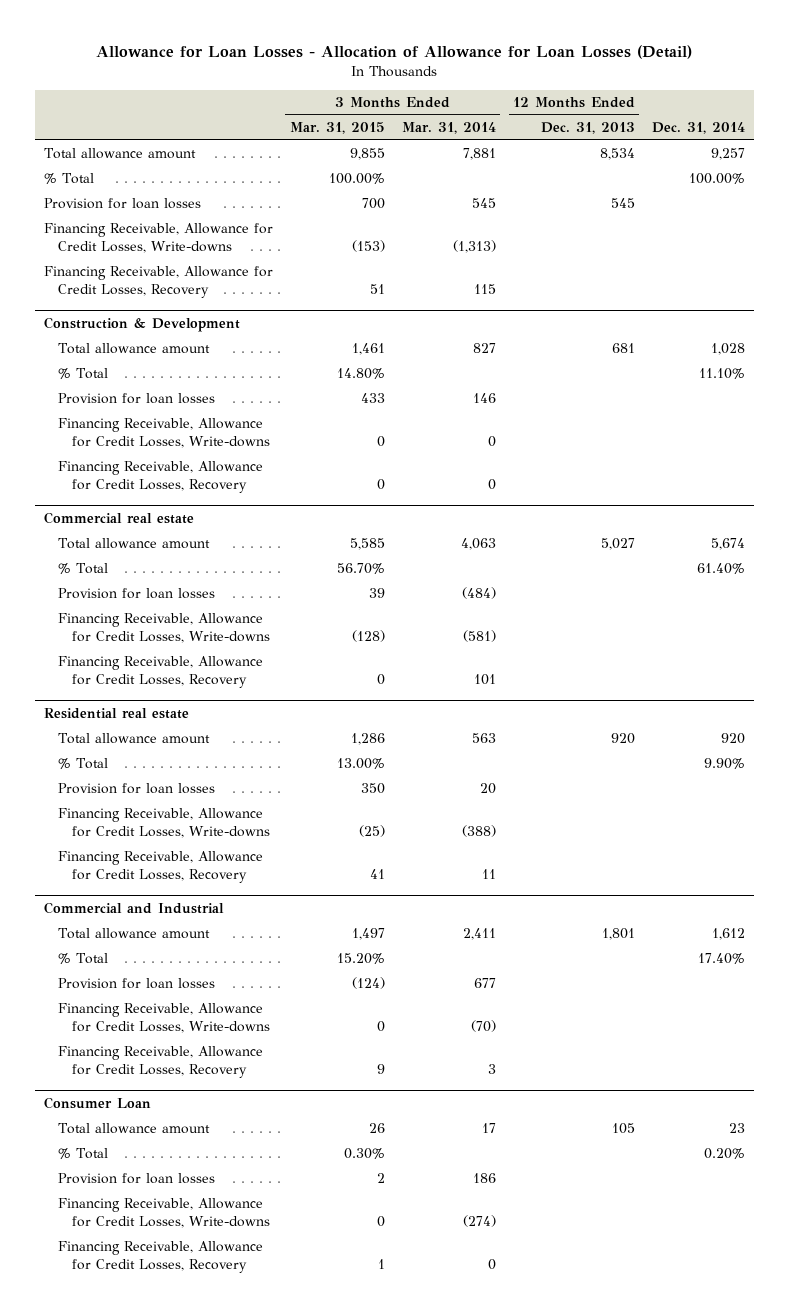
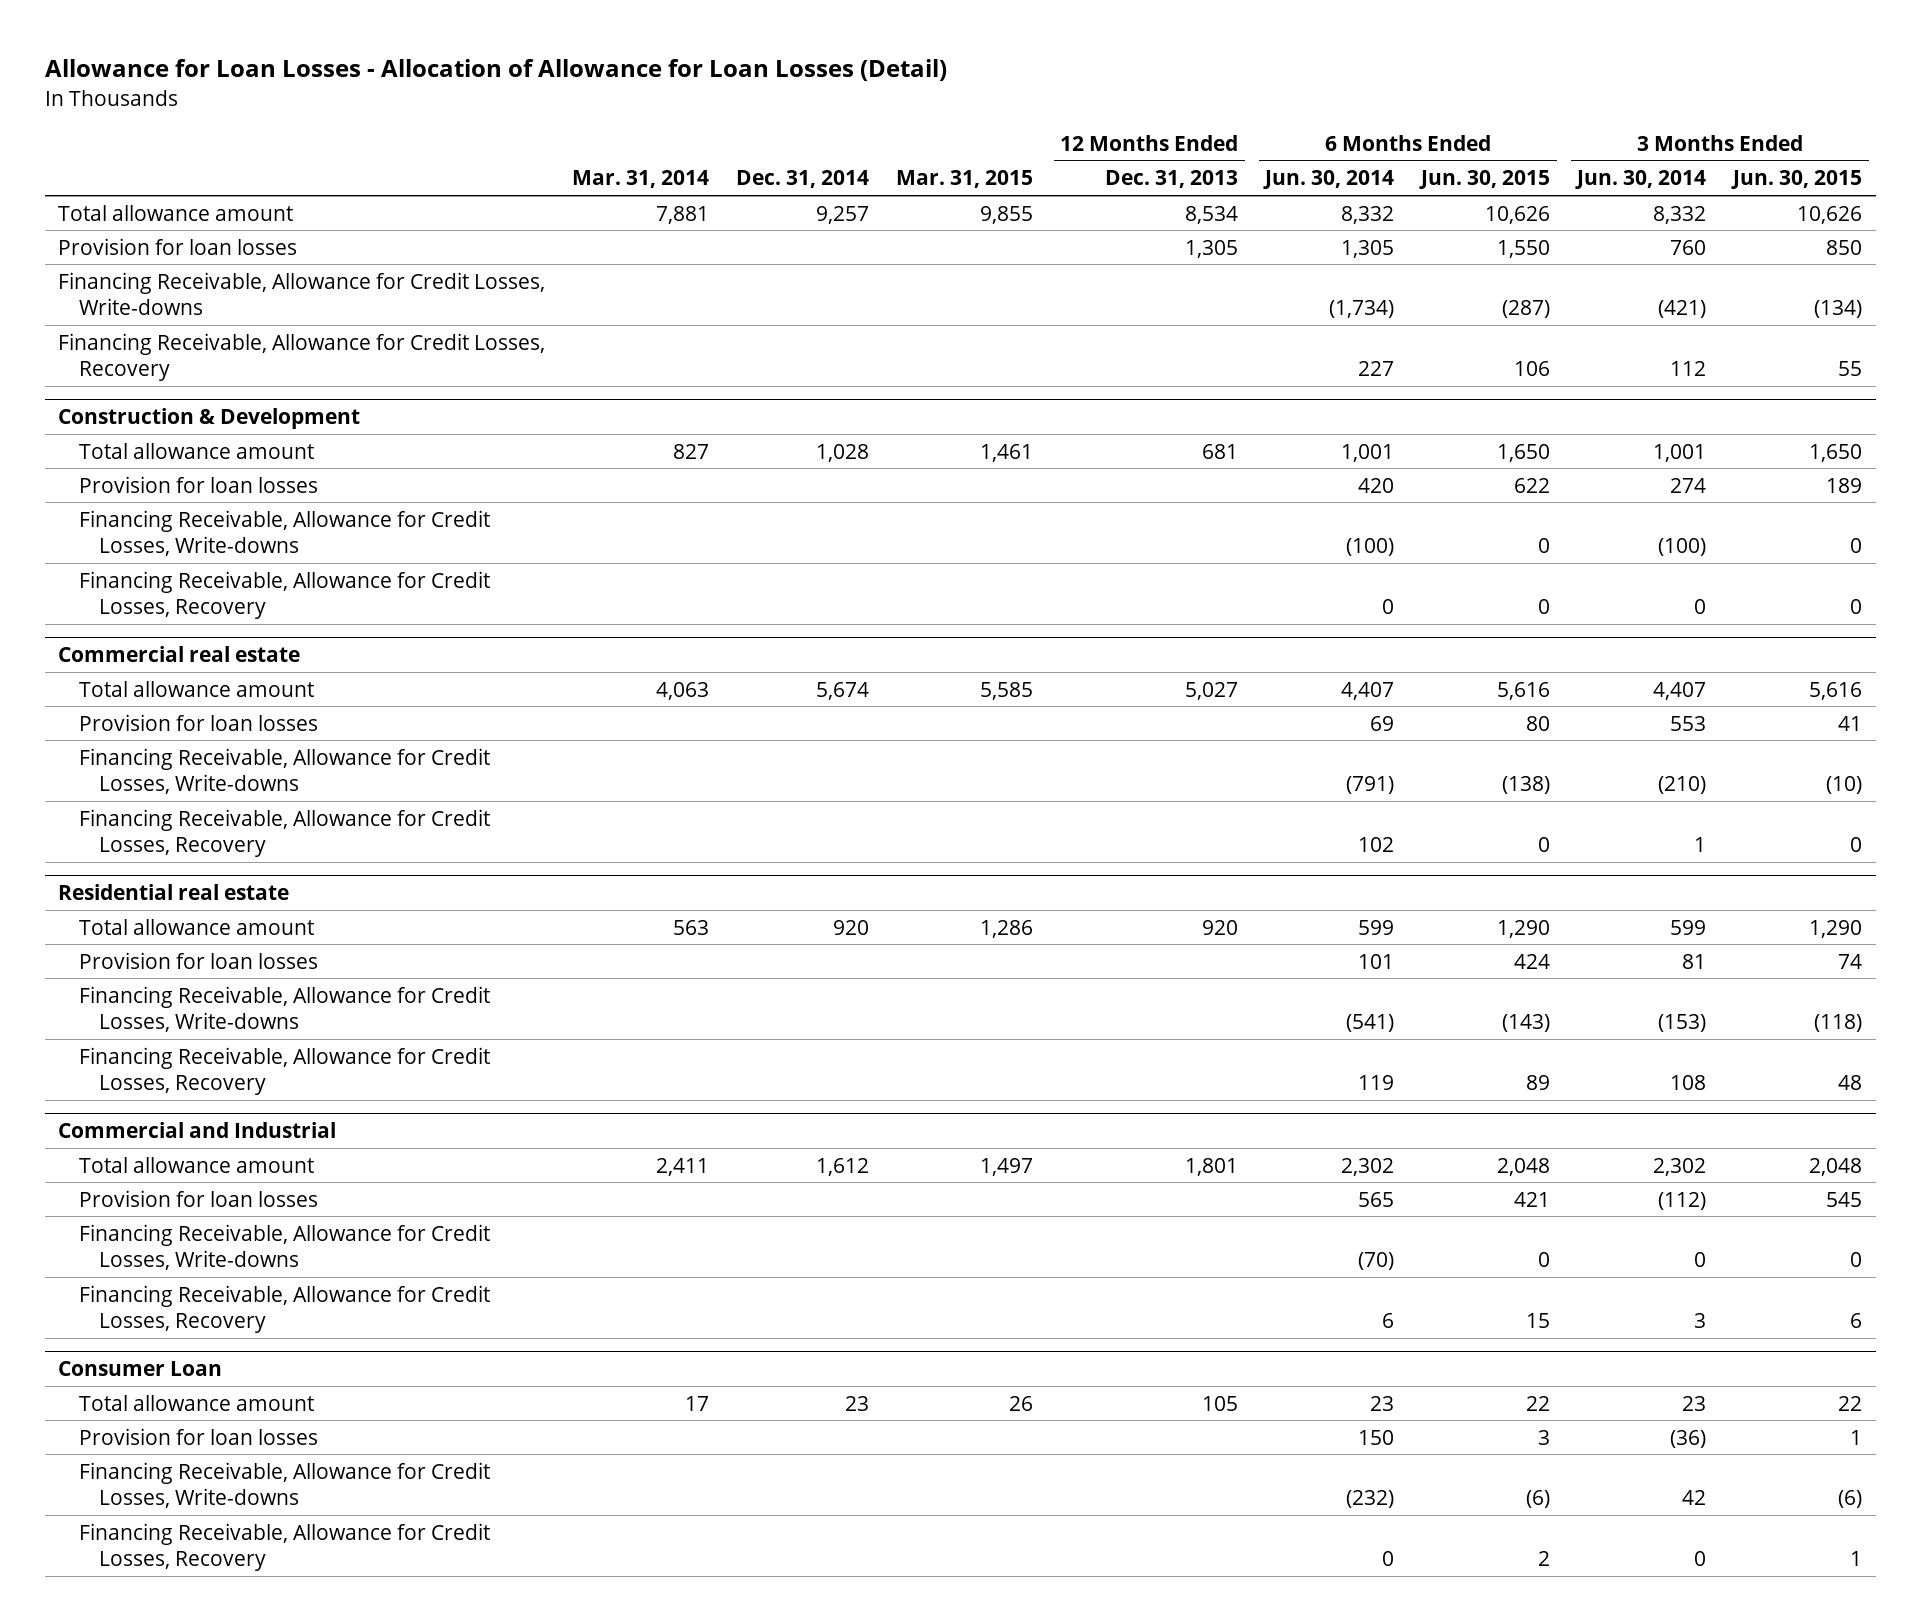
- | 3 Months Ended Mar. 31, 2015 | 3 Months Ended Mar. 31, 2014 | 12 Months Ended Dec. 31, 2013 | Dec. 31, 2014
+ | Mar. 31, 2014 | Dec. 31, 2014 | Mar. 31, 2015 | 12 Months Ended Dec. 31, 2013 | 6 Months Ended Jun. 30, 2014 | 6 Months Ended Jun. 30, 2015 | 3 Months Ended Jun. 30, 2014 | 3 Months Ended Jun. 30, 2015
- % Total | 100.00% | | | 100.00%
- Provision for loan losses | 700 | 545 | 545 |
+ Provision for loan losses | | | | 1,305 | 1,305 | 1,550 | 760 | 850
@ Construction & Development
- % Total | 14.80% | | | 11.10%
@ Commercial real estate
- % Total | 56.70% | | | 61.40%
@ Residential real estate
- % Total | 13.00% | | | 9.90%
@ Commercial and Industrial
- % Total | 15.20% | | | 17.40%
@ Consumer Loan
- % Total | 0.30% | | | 0.20%

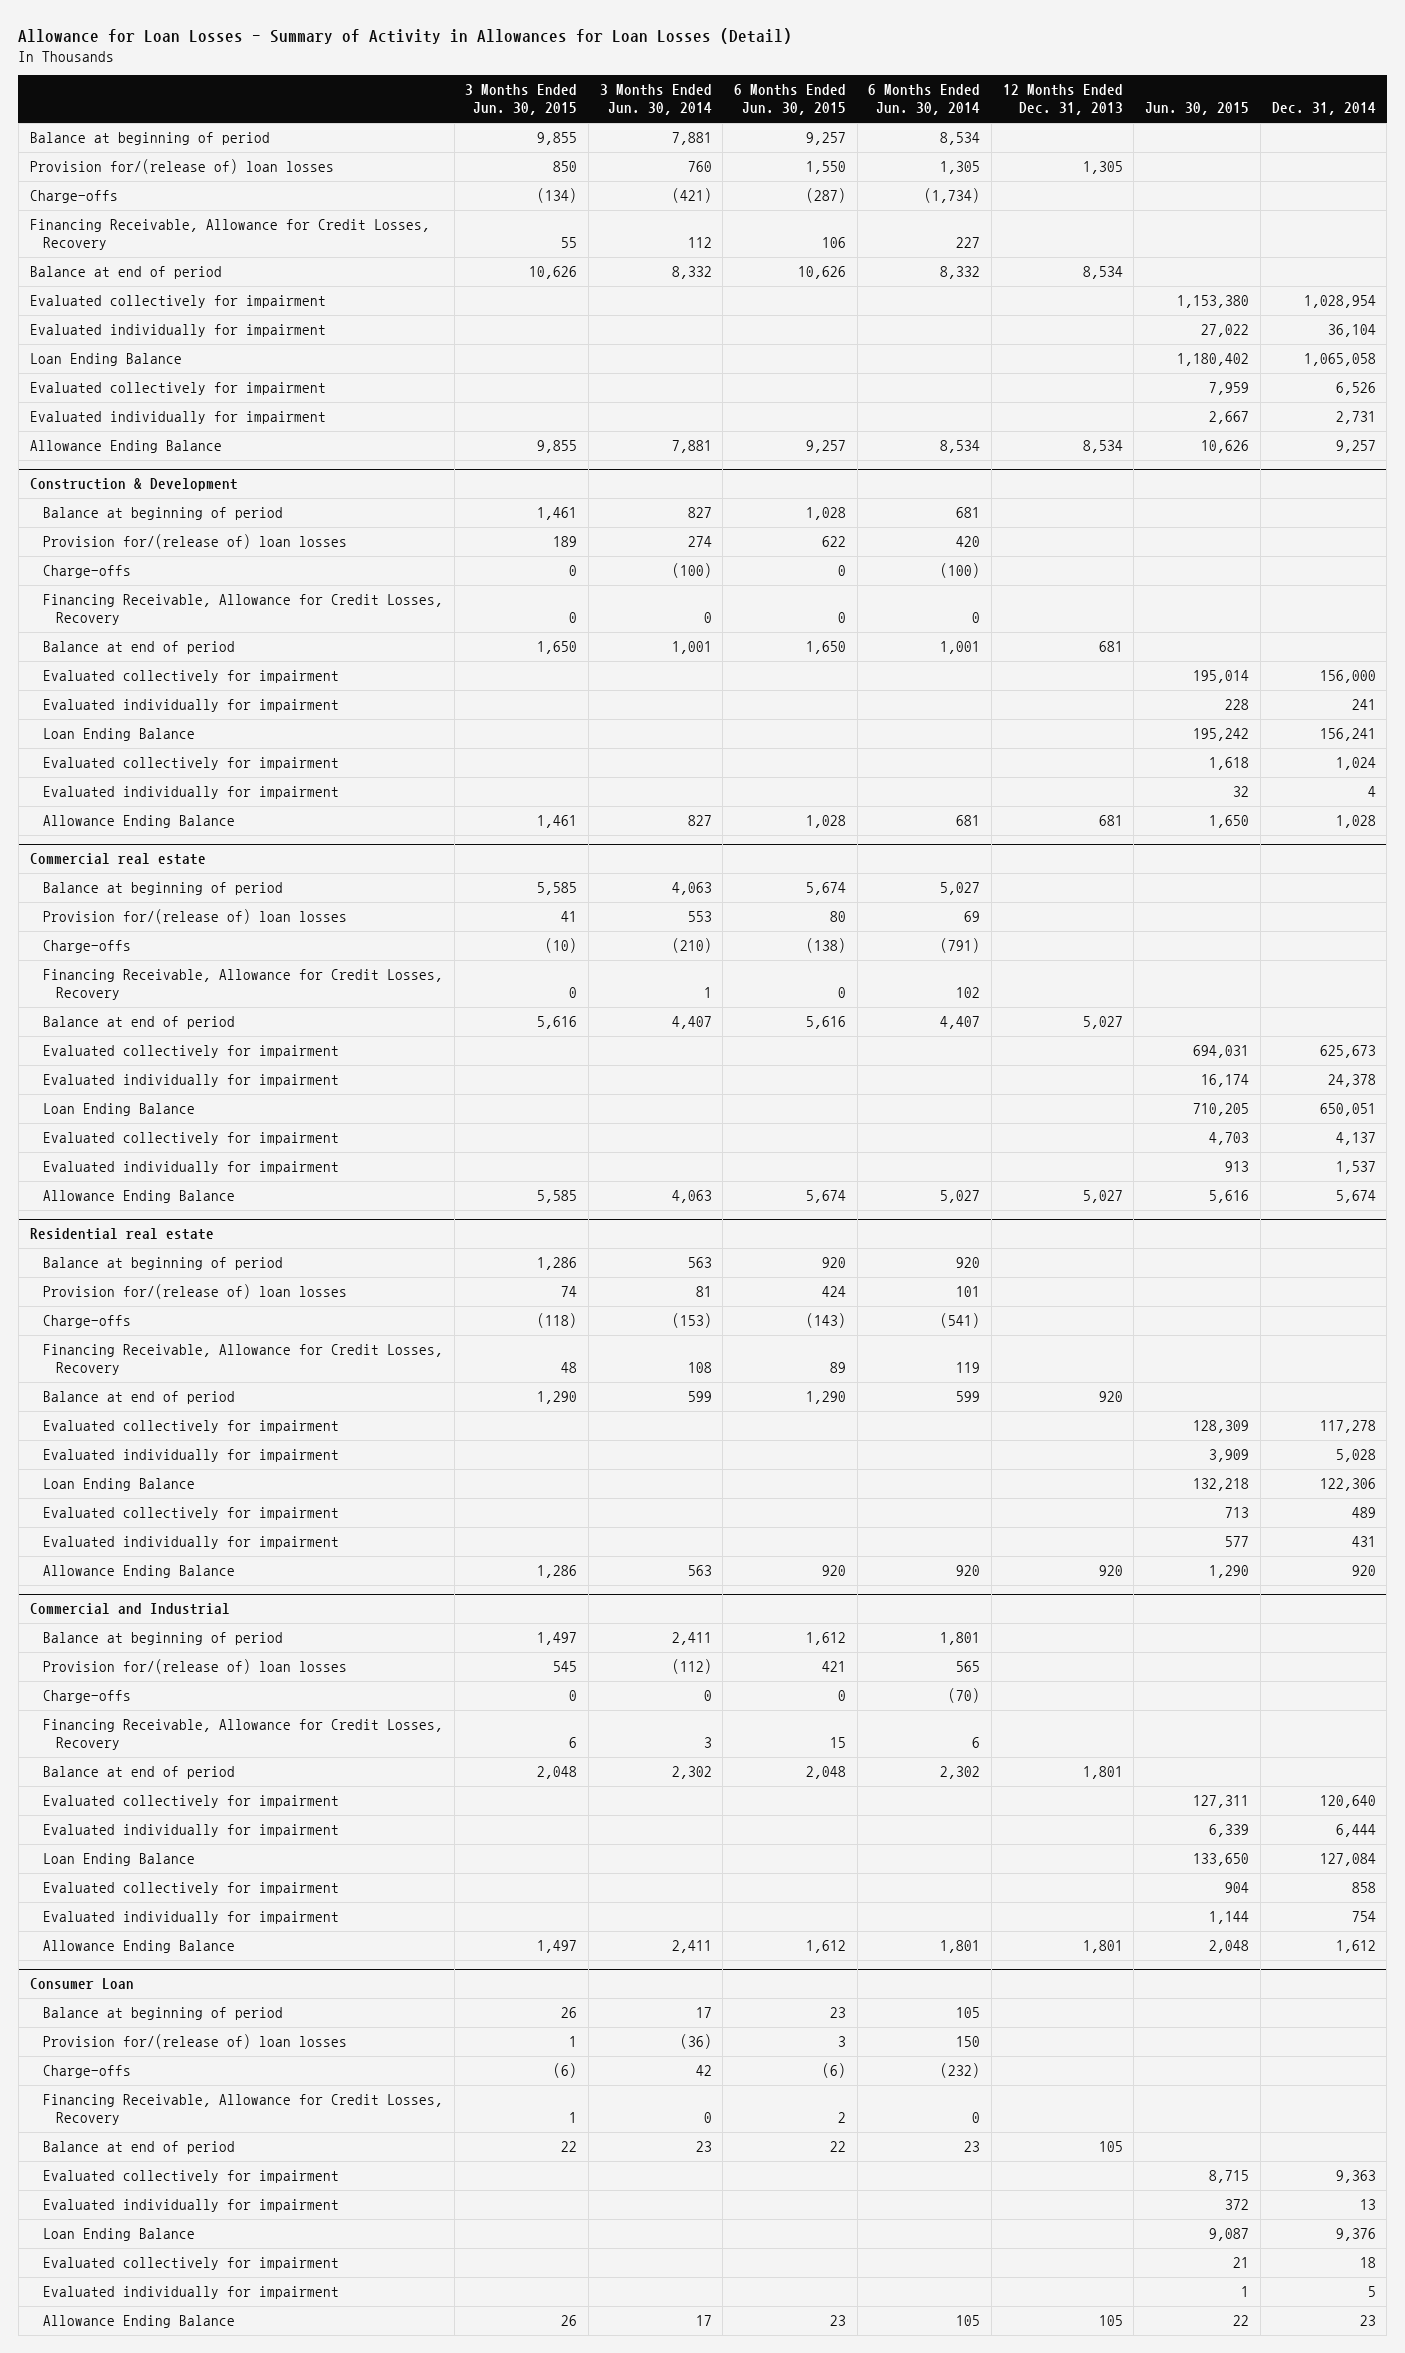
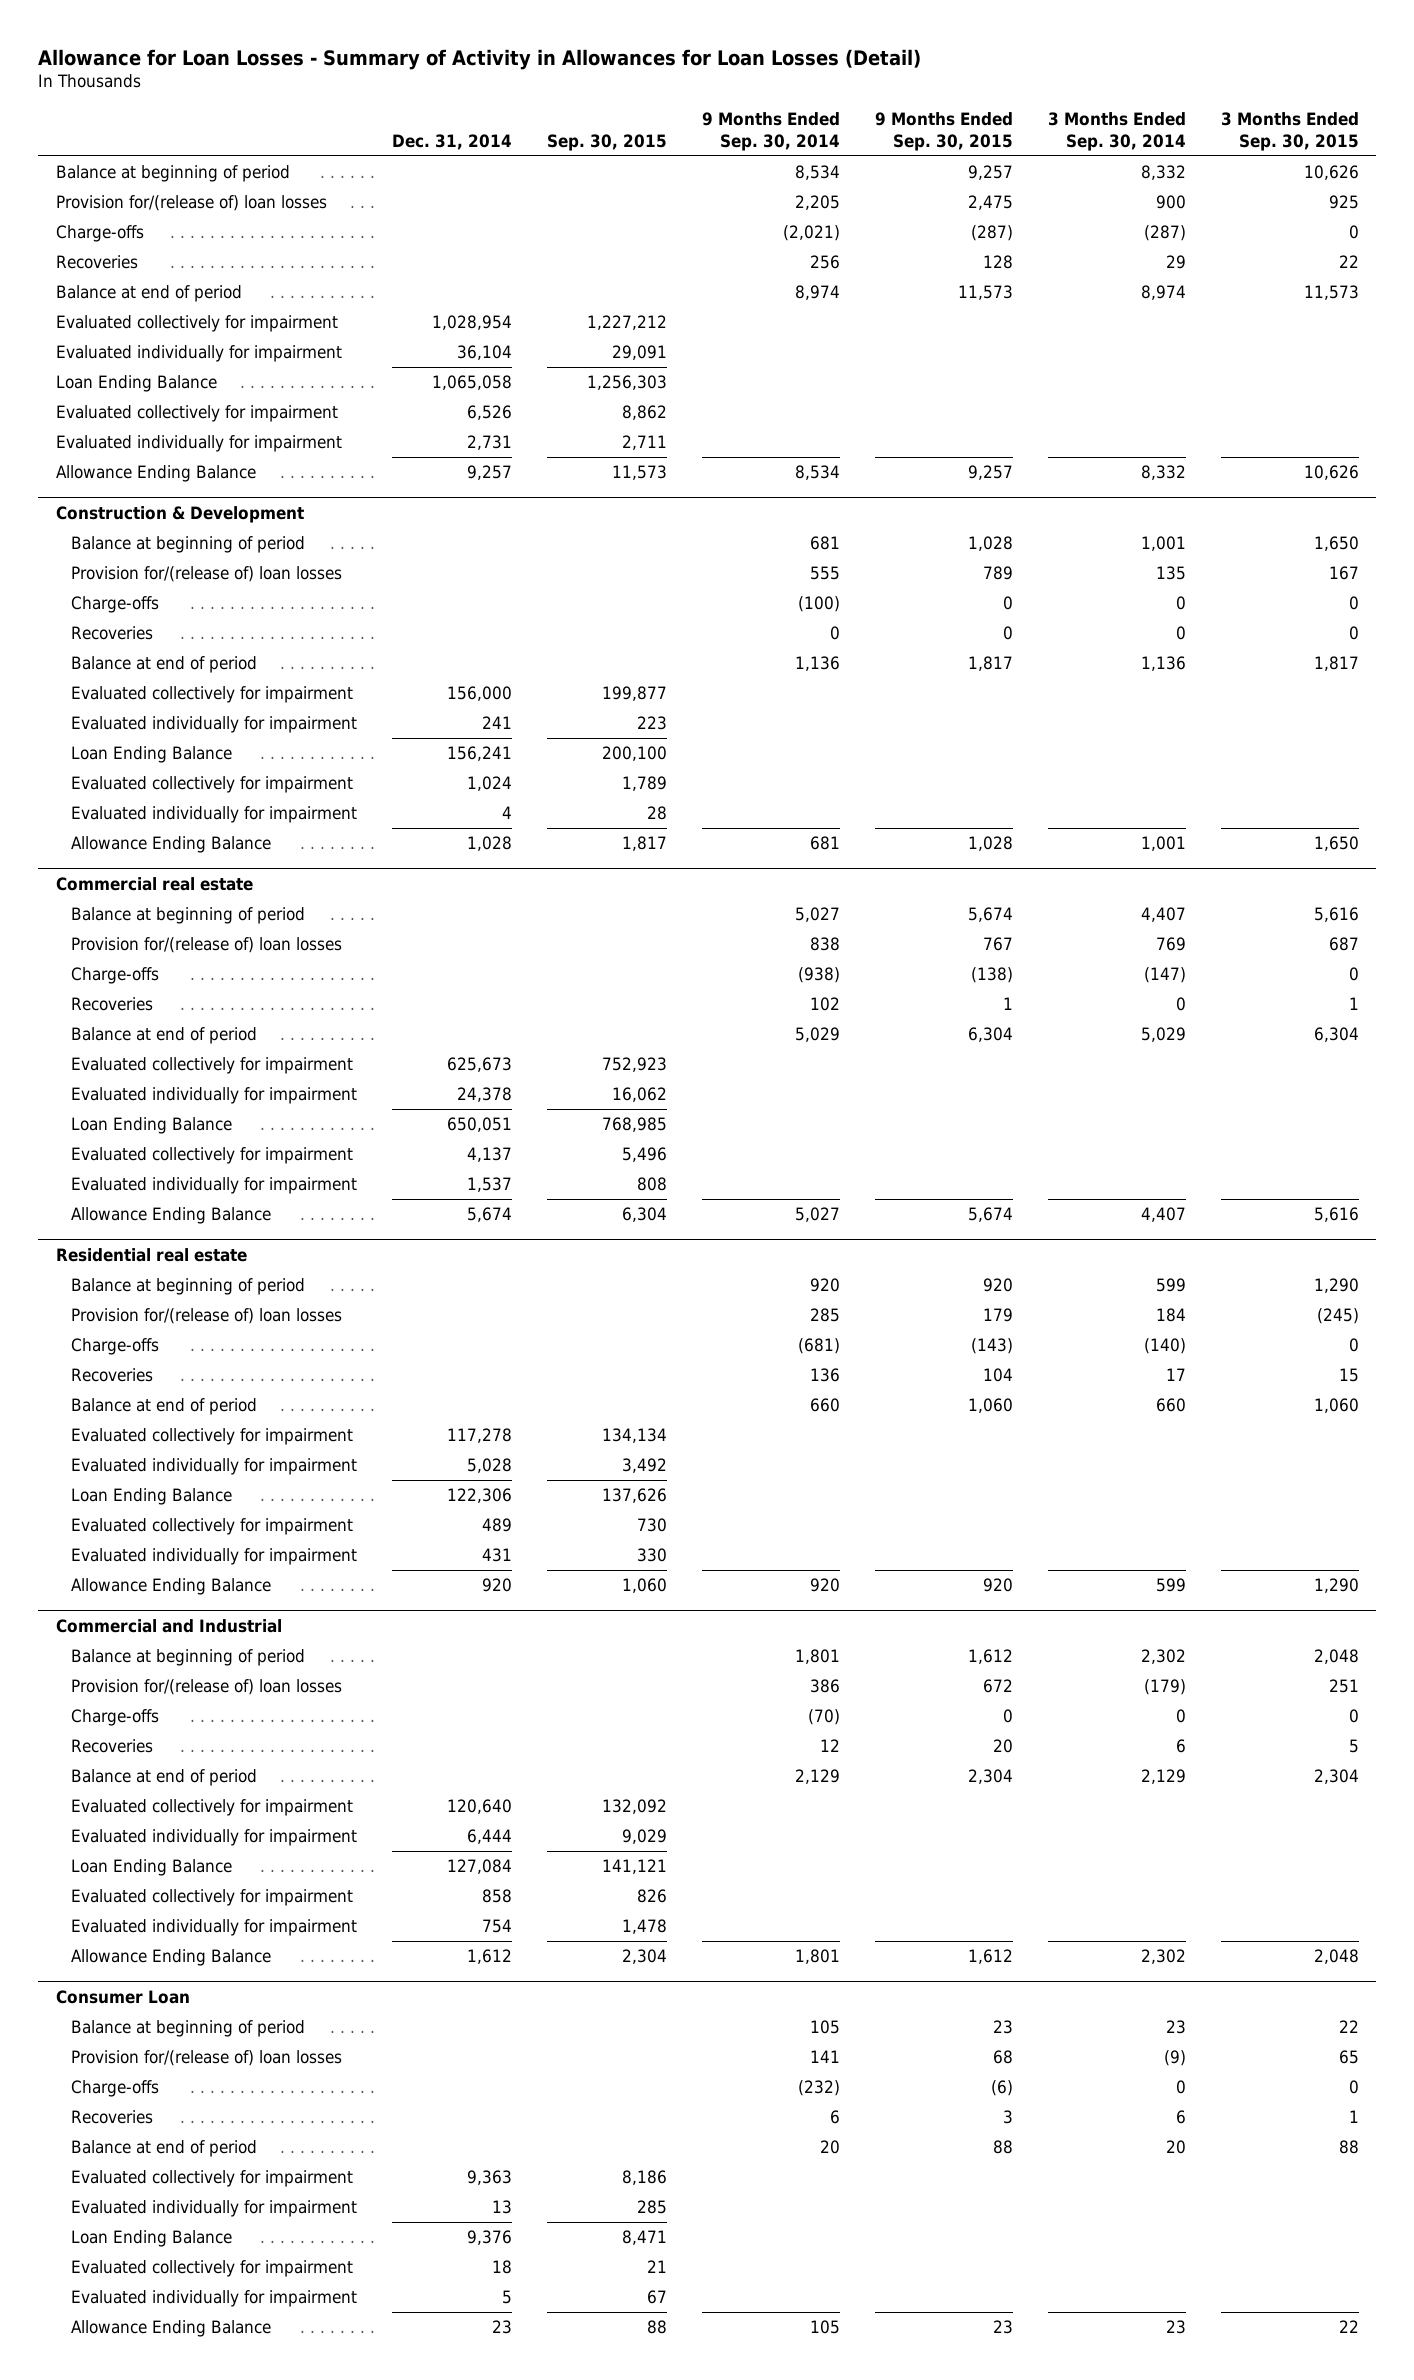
- | 3 Months Ended Jun. 30, 2015 | 3 Months Ended Jun. 30, 2014 | 6 Months Ended Jun. 30, 2015 | 6 Months Ended Jun. 30, 2014 | 12 Months Ended Dec. 31, 2013 | Jun. 30, 2015 | Dec. 31, 2014
+ | Dec. 31, 2014 | Sep. 30, 2015 | 9 Months Ended Sep. 30, 2014 | 9 Months Ended Sep. 30, 2015 | 3 Months Ended Sep. 30, 2014 | 3 Months Ended Sep. 30, 2015
- Financing Receivable, Allowance for Credit Losses, Recovery | 55 | 112 | 106 | 227 | | |
+ Recoveries | | | 256 | 128 | 29 | 22
@ Construction & Development
- Financing Receivable, Allowance for Credit Losses, Recovery | 0 | 0 | 0 | 0 | | |
+ Recoveries | | | 0 | 0 | 0 | 0
@ Commercial real estate
- Financing Receivable, Allowance for Credit Losses, Recovery | 0 | 1 | 0 | 102 | | |
+ Recoveries | | | 102 | 1 | 0 | 1
@ Residential real estate
- Financing Receivable, Allowance for Credit Losses, Recovery | 48 | 108 | 89 | 119 | | |
+ Recoveries | | | 136 | 104 | 17 | 15
@ Commercial and Industrial
- Financing Receivable, Allowance for Credit Losses, Recovery | 6 | 3 | 15 | 6 | | |
+ Recoveries | | | 12 | 20 | 6 | 5
@ Consumer Loan
- Financing Receivable, Allowance for Credit Losses, Recovery | 1 | 0 | 2 | 0 | | |
+ Recoveries | | | 6 | 3 | 6 | 1

